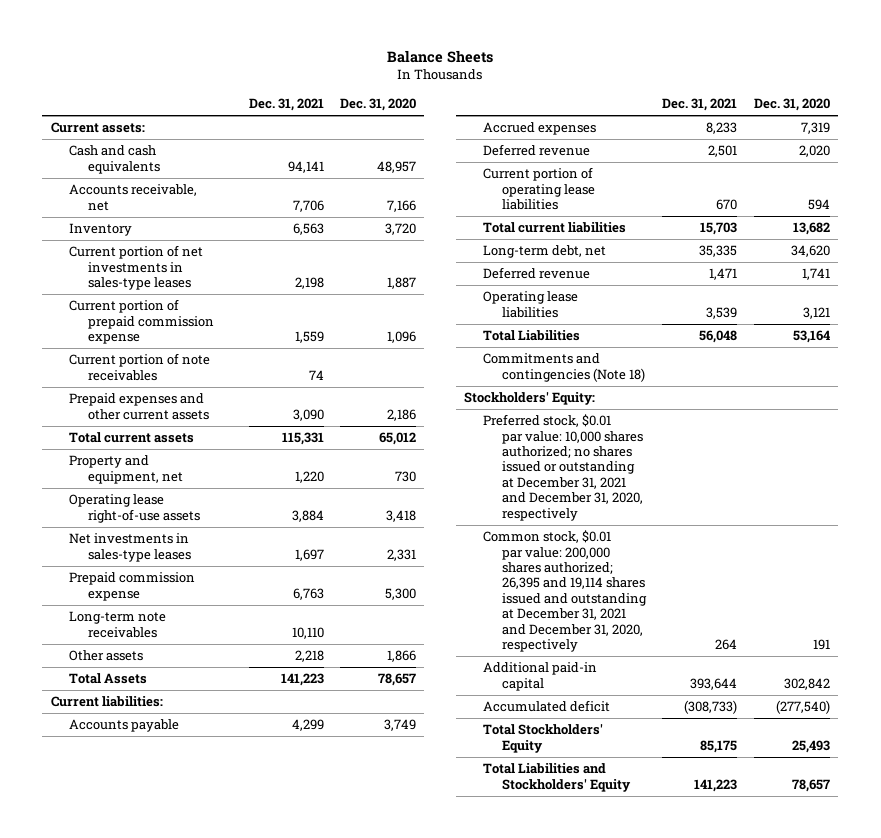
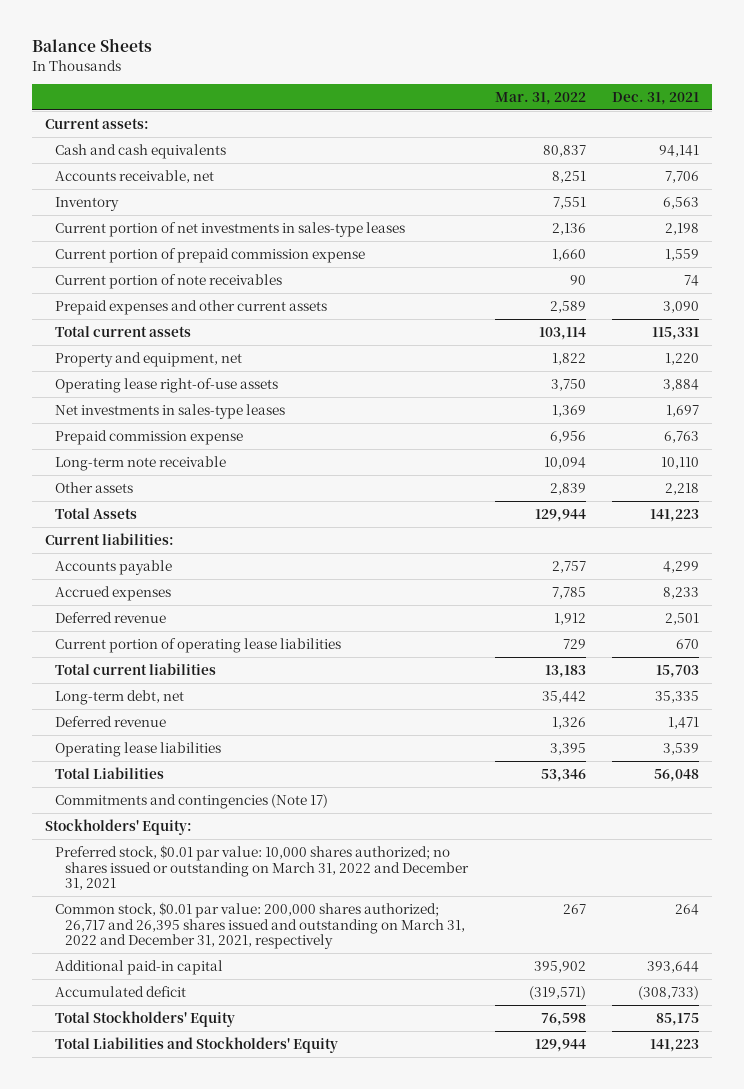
- | Dec. 31, 2021 | Dec. 31, 2020
+ | Mar. 31, 2022 | Dec. 31, 2021
- Long-term note receivables | 10,110 |
+ Long-term note receivable | 10,094 | 10,110
- Commitments and contingencies (Note 18)
+ Commitments and contingencies (Note 17)
- Preferred stock, $0.01 par value: 10,000 shares authorized; no shares issued or outstanding at December 31, 2021 and December 31, 2020, respectively
- Common stock, $0.01 par value: 200,000 shares authorized; 26,395 and 19,114 shares issued and outstanding at December 31, 2021 and December 31, 2020, respectively | 264 | 191
+ Preferred stock, $0.01 par value: 10,000 shares authorized; no shares issued or outstanding on March 31, 2022 and December 31, 2021
+ Common stock, $0.01 par value: 200,000 shares authorized; 26,717 and 26,395 shares issued and outstanding on March 31, 2022 and December 31, 2021, respectively | 267 | 264

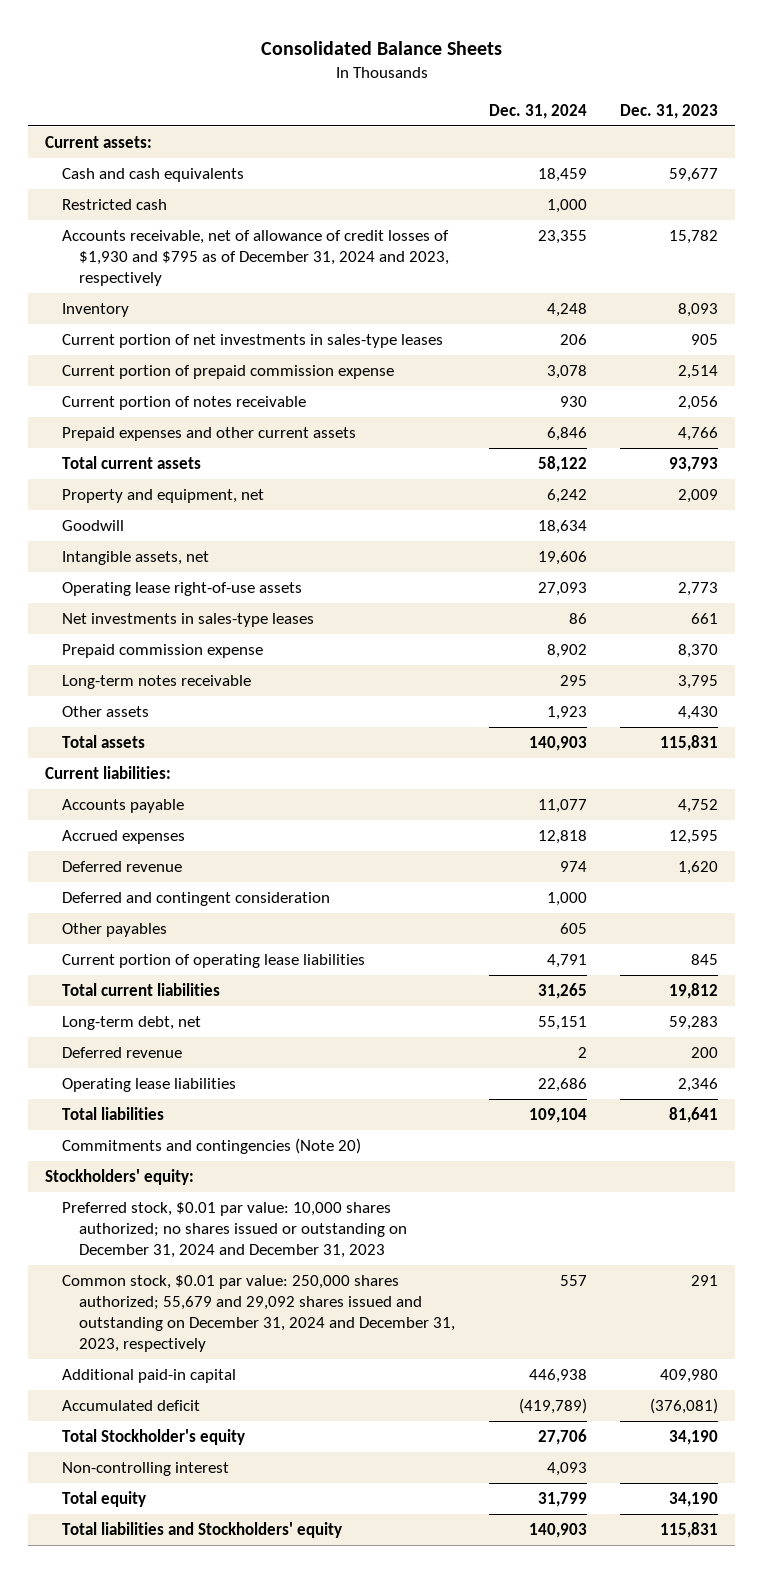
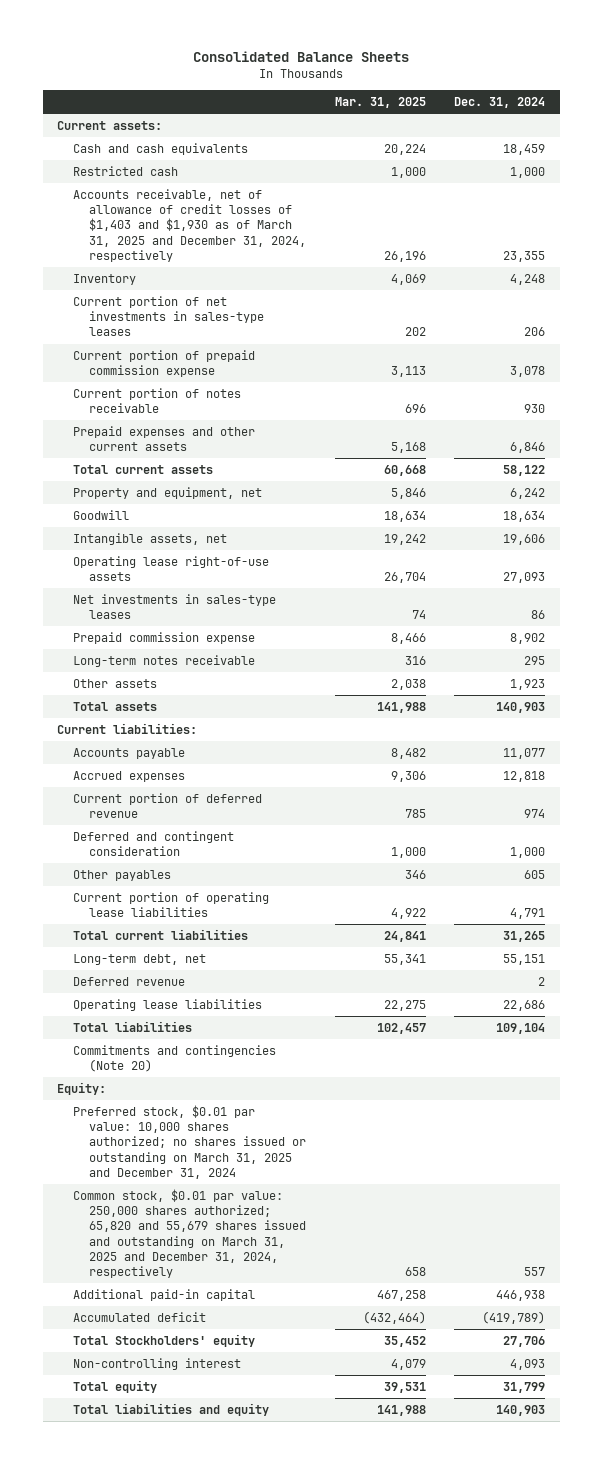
- | Dec. 31, 2024 | Dec. 31, 2023
+ | Mar. 31, 2025 | Dec. 31, 2024
- Accounts receivable, net of allowance of credit losses of $1,930 and $795 as of December 31, 2024 and 2023, respectively | 23,355 | 15,782
+ Accounts receivable, net of allowance of credit losses of $1,403 and $1,930 as of March 31, 2025 and December 31, 2024, respectively | 26,196 | 23,355
- Deferred revenue | 974 | 1,620
+ Current portion of deferred revenue | 785 | 974
- Stockholders' equity:
- Preferred stock, $0.01 par value: 10,000 shares authorized; no shares issued or outstanding on December 31, 2024 and December 31, 2023
- Common stock, $0.01 par value: 250,000 shares authorized; 55,679 and 29,092 shares issued and outstanding on December 31, 2024 and December 31, 2023, respectively | 557 | 291
+ Equity:
+ Preferred stock, $0.01 par value: 10,000 shares authorized; no shares issued or outstanding on March 31, 2025 and December 31, 2024
+ Common stock, $0.01 par value: 250,000 shares authorized; 65,820 and 55,679 shares issued and outstanding on March 31, 2025 and December 31, 2024, respectively | 658 | 557
- Total Stockholder's equity | 27,706 | 34,190
+ Total Stockholders' equity | 35,452 | 27,706
- Total liabilities and Stockholders' equity | 140,903 | 115,831
+ Total liabilities and equity | 141,988 | 140,903

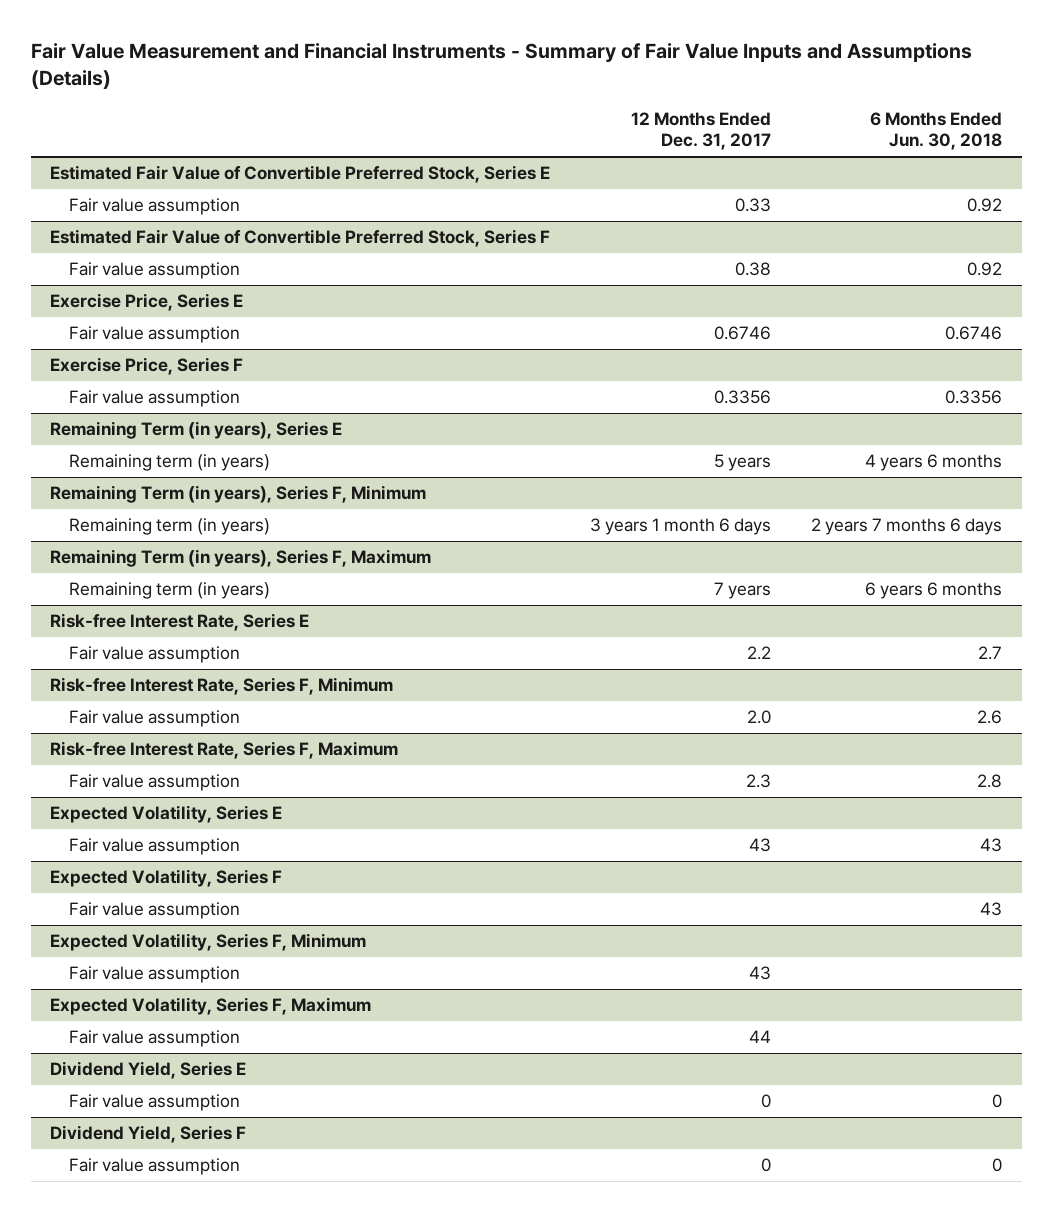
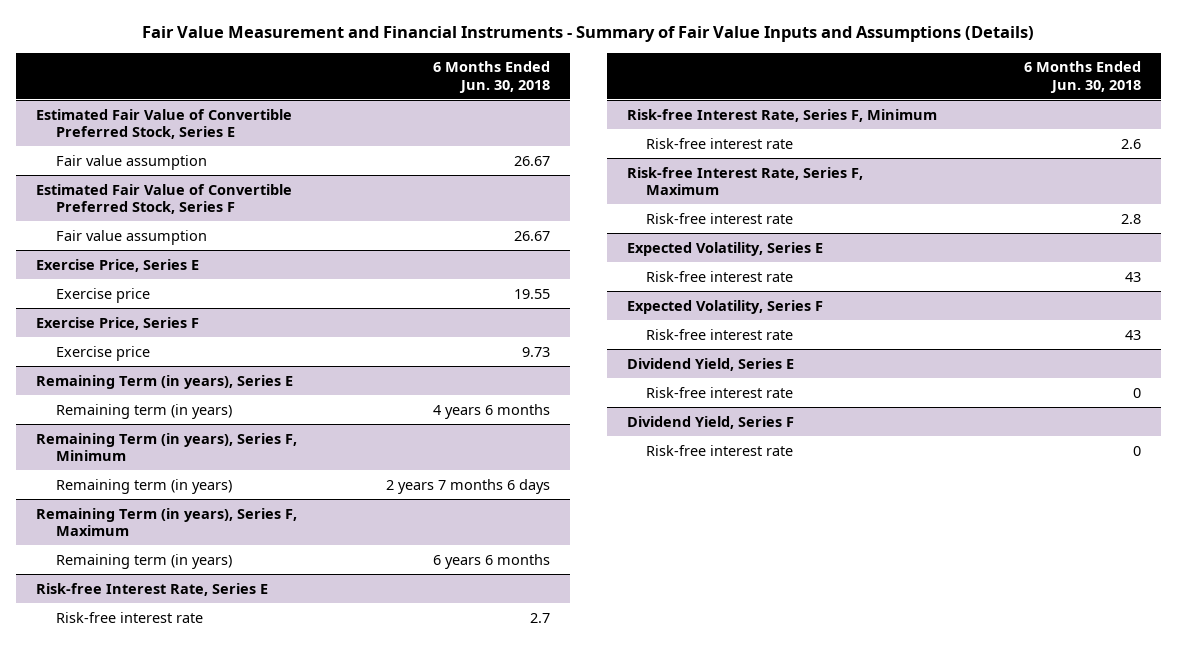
- | 12 Months Ended Dec. 31, 2017 | 6 Months Ended Jun. 30, 2018
+ | 6 Months Ended Jun. 30, 2018
@ Estimated Fair Value of Convertible Preferred Stock, Series E
- Fair value assumption | 0.33 | 0.92
+ Fair value assumption | 26.67
@ Estimated Fair Value of Convertible Preferred Stock, Series F
- Fair value assumption | 0.38 | 0.92
+ Fair value assumption | 26.67
@ Exercise Price, Series E
- Fair value assumption | 0.6746 | 0.6746
+ Exercise price | 19.55
@ Exercise Price, Series F
- Fair value assumption | 0.3356 | 0.3356
+ Exercise price | 9.73
@ Risk-free Interest Rate, Series E
- Fair value assumption | 2.2 | 2.7
+ Risk-free interest rate | 2.7
@ Risk-free Interest Rate, Series F, Minimum
- Fair value assumption | 2.0 | 2.6
+ Risk-free interest rate | 2.6
@ Risk-free Interest Rate, Series F, Maximum
- Fair value assumption | 2.3 | 2.8
+ Risk-free interest rate | 2.8
@ Expected Volatility, Series E
- Fair value assumption | 43 | 43
+ Risk-free interest rate | 43
@ Expected Volatility, Series F
- Fair value assumption | | 43
- Expected Volatility, Series F, Minimum
- Fair value assumption | 43 |
- Expected Volatility, Series F, Maximum
- Fair value assumption | 44 |
@ Expected Volatility, Series F
+ Risk-free interest rate | 43
@ Dividend Yield, Series E
- Fair value assumption | 0 | 0
+ Risk-free interest rate | 0
@ Dividend Yield, Series F
- Fair value assumption | 0 | 0
+ Risk-free interest rate | 0

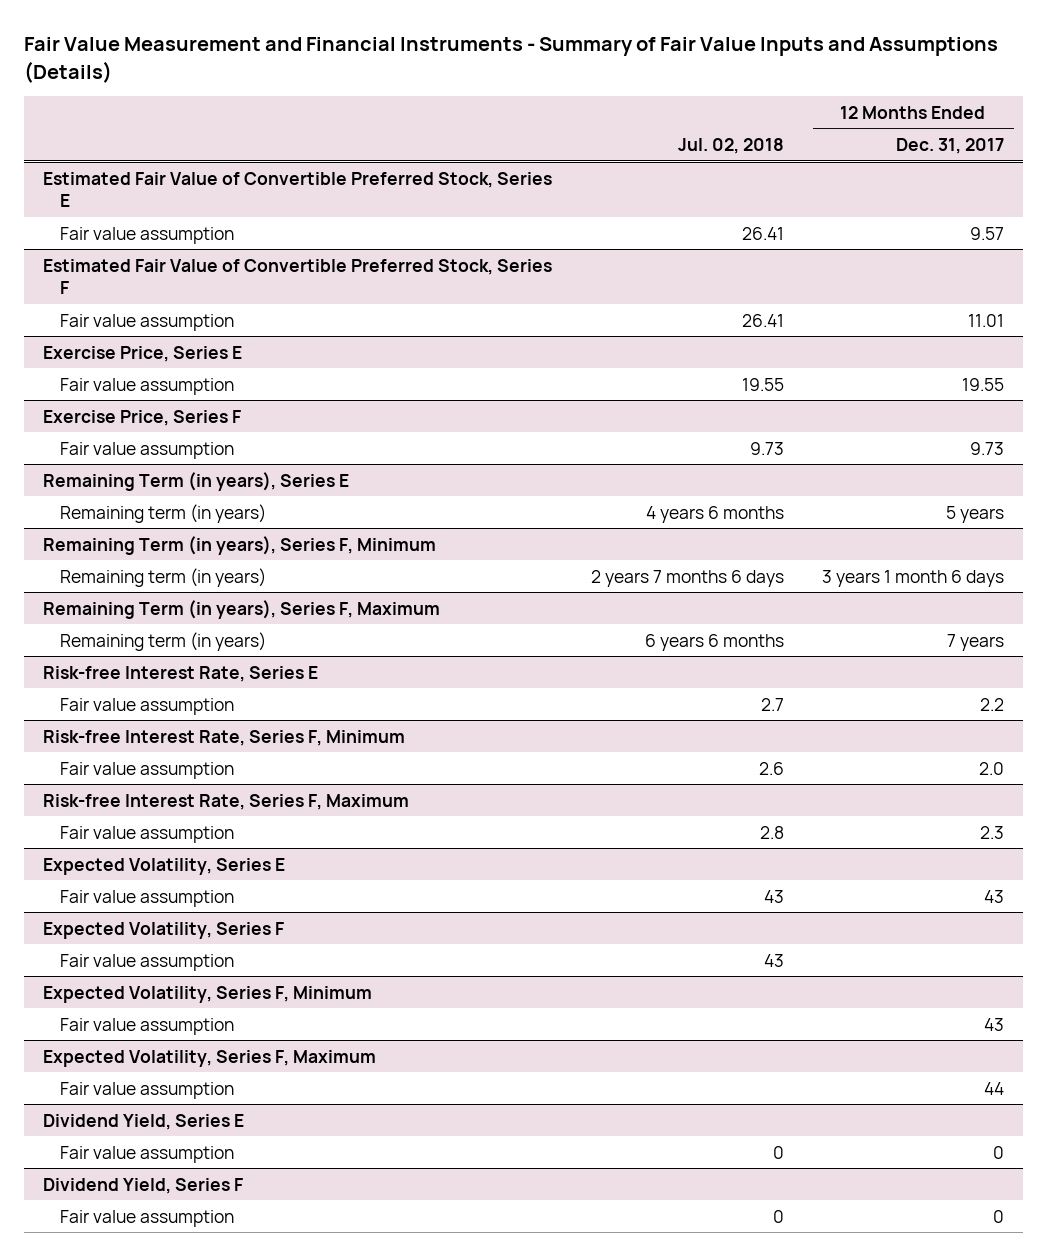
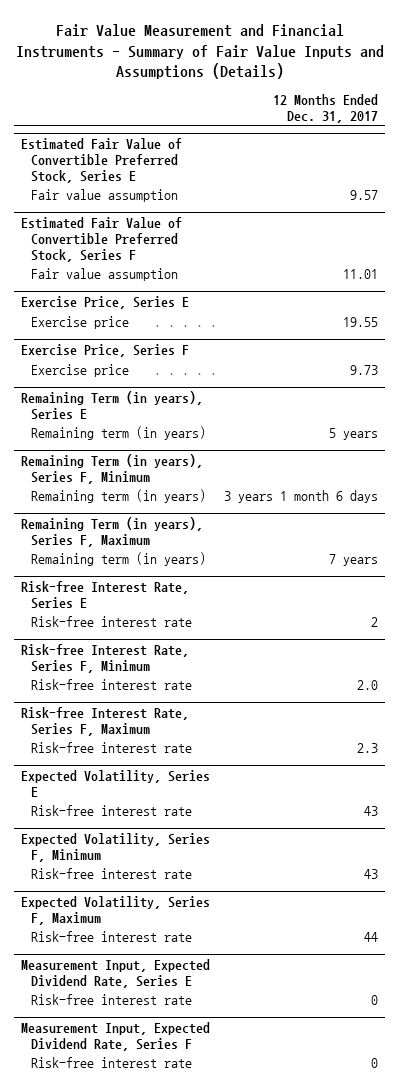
- | Jul. 02, 2018 | 12 Months Ended Dec. 31, 2017
+ | 12 Months Ended Dec. 31, 2017
@ Exercise Price, Series E
- Fair value assumption | 19.55 | 19.55
+ Exercise price | 19.55
@ Exercise Price, Series F
- Fair value assumption | 9.73 | 9.73
+ Exercise price | 9.73
@ Risk-free Interest Rate, Series E
- Fair value assumption | 2.7 | 2.2
+ Risk-free interest rate | 2
@ Risk-free Interest Rate, Series F, Minimum
- Fair value assumption | 2.6 | 2.0
+ Risk-free interest rate | 2.0
@ Risk-free Interest Rate, Series F, Maximum
- Fair value assumption | 2.8 | 2.3
+ Risk-free interest rate | 2.3
@ Expected Volatility, Series E
- Fair value assumption | 43 | 43
- Expected Volatility, Series F
- Fair value assumption | 43 |
@ Expected Volatility, Series E
+ Risk-free interest rate | 43
@ Expected Volatility, Series F, Minimum
- Fair value assumption | | 43
+ Risk-free interest rate | 43
@ Expected Volatility, Series F, Maximum
- Fair value assumption | | 44
- Dividend Yield, Series E
- Fair value assumption | 0 | 0
- Dividend Yield, Series F
- Fair value assumption | 0 | 0
@ Expected Volatility, Series F, Maximum
+ Risk-free interest rate | 44
+ Measurement Input, Expected Dividend Rate, Series E
+ Risk-free interest rate | 0
+ Measurement Input, Expected Dividend Rate, Series F
+ Risk-free interest rate | 0

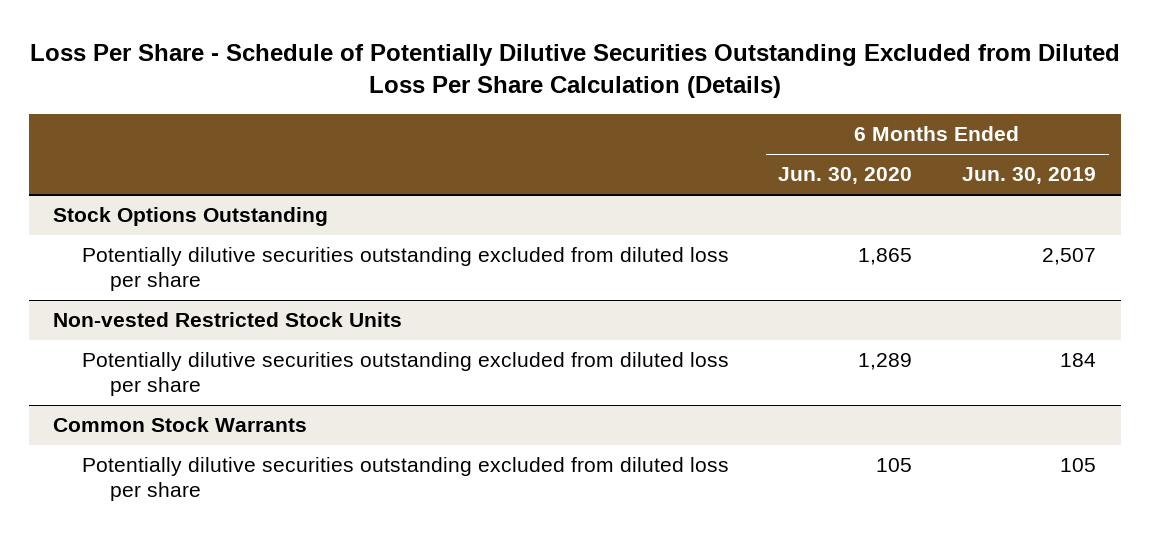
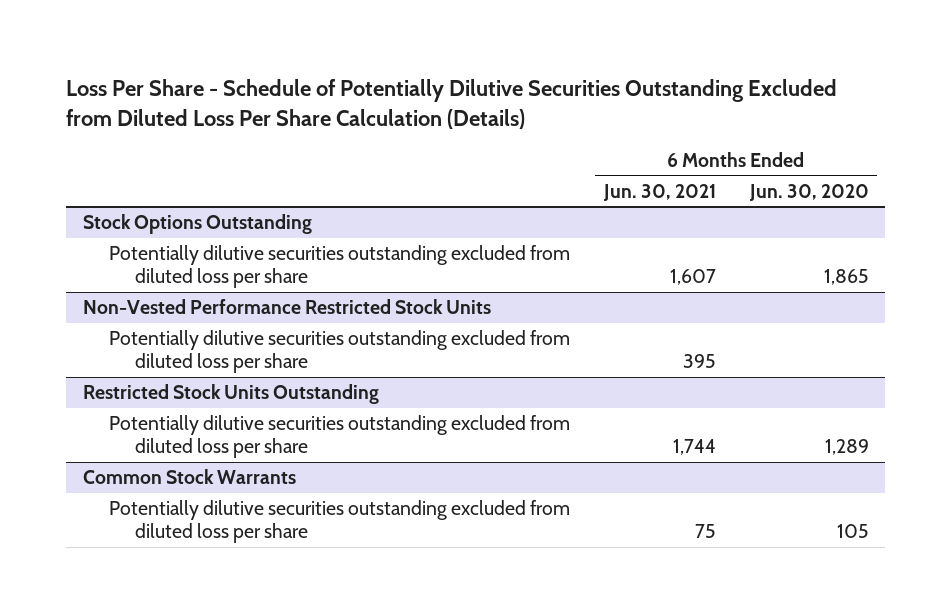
- | 6 Months Ended Jun. 30, 2020 | 6 Months Ended Jun. 30, 2019
+ | 6 Months Ended Jun. 30, 2021 | 6 Months Ended Jun. 30, 2020
- Non-vested Restricted Stock Units
+ Non-Vested Performance Restricted Stock Units
+ Potentially dilutive securities outstanding excluded from diluted loss per share | 395 |
+ Restricted Stock Units Outstanding

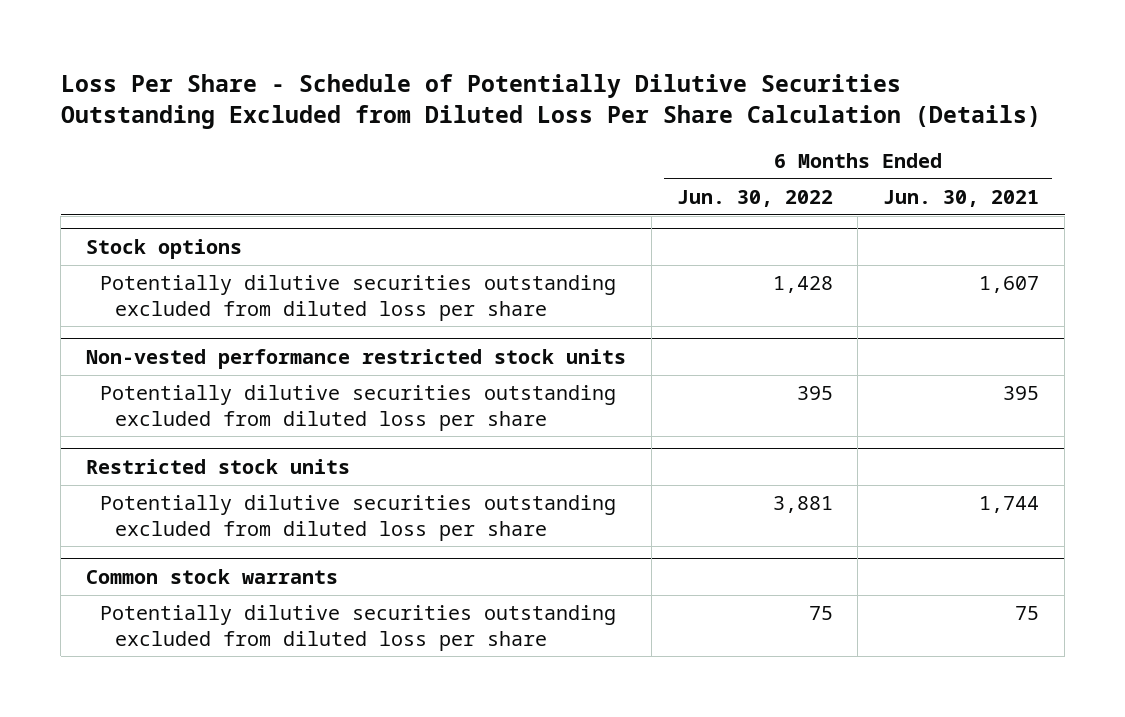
- | 6 Months Ended Jun. 30, 2021 | 6 Months Ended Jun. 30, 2020
+ | 6 Months Ended Jun. 30, 2022 | 6 Months Ended Jun. 30, 2021
- Stock Options Outstanding
+ Stock options
- Non-Vested Performance Restricted Stock Units
+ Non-vested performance restricted stock units
- Restricted Stock Units Outstanding
+ Restricted stock units
- Common Stock Warrants
+ Common stock warrants

